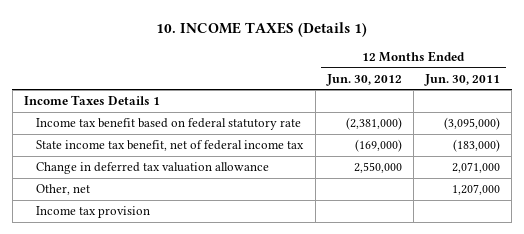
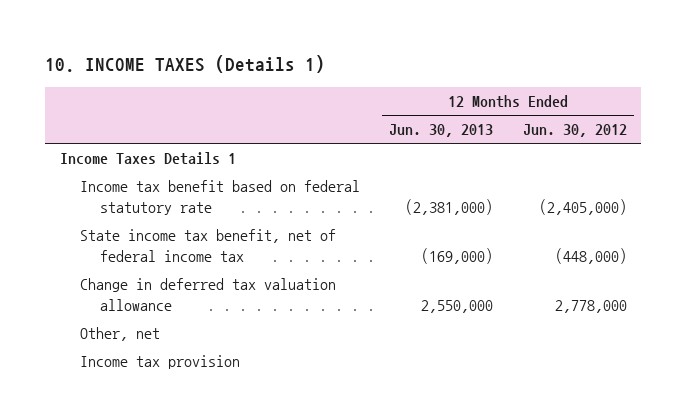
- | 12 Months Ended Jun. 30, 2012 | 12 Months Ended Jun. 30, 2011
+ | 12 Months Ended Jun. 30, 2013 | 12 Months Ended Jun. 30, 2012
- Income tax benefit based on federal statutory rate | (2,381,000) | (3,095,000)
- State income tax benefit, net of federal income tax | (169,000) | (183,000)
- Change in deferred tax valuation allowance | 2,550,000 | 2,071,000
+ Income tax benefit based on federal statutory rate | (2,381,000) | (2,405,000)
+ State income tax benefit, net of federal income tax | (169,000) | (448,000)
+ Change in deferred tax valuation allowance | 2,550,000 | 2,778,000

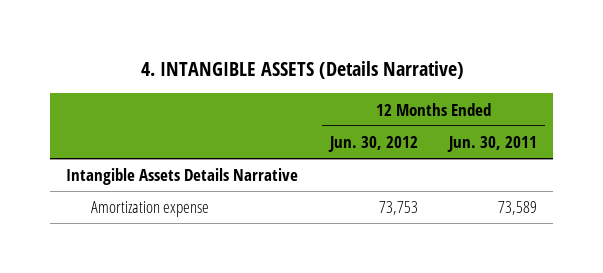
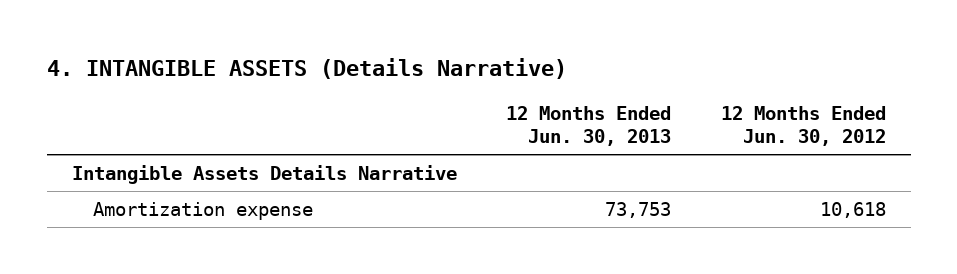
- | 12 Months Ended Jun. 30, 2012 | 12 Months Ended Jun. 30, 2011
+ | 12 Months Ended Jun. 30, 2013 | 12 Months Ended Jun. 30, 2012
- Amortization expense | 73,753 | 73,589
+ Amortization expense | 73,753 | 10,618

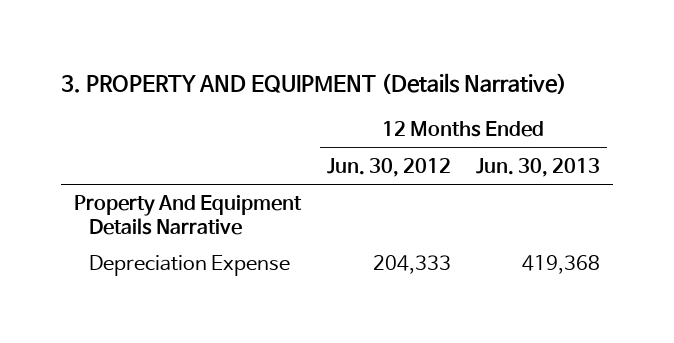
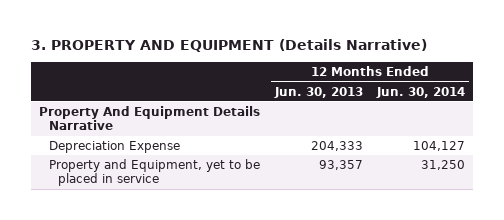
- | 12 Months Ended Jun. 30, 2012 | 12 Months Ended Jun. 30, 2013
+ | 12 Months Ended Jun. 30, 2013 | 12 Months Ended Jun. 30, 2014
- Depreciation Expense | 204,333 | 419,368
+ Depreciation Expense | 204,333 | 104,127
+ Property and Equipment, yet to be placed in service | 93,357 | 31,250

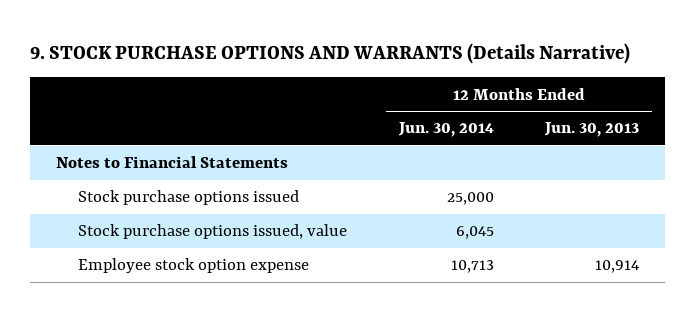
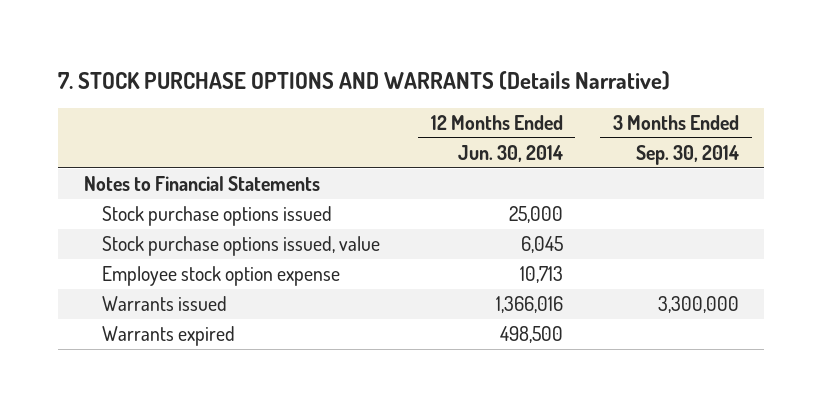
- 9. STOCK PURCHASE OPTIONS AND WARRANTS (Details Narrative)
+ 7. STOCK PURCHASE OPTIONS AND WARRANTS (Details Narrative)
- | 12 Months Ended Jun. 30, 2014 | 12 Months Ended Jun. 30, 2013
+ | 12 Months Ended Jun. 30, 2014 | 3 Months Ended Sep. 30, 2014
+ Warrants issued | 1,366,016 | 3,300,000
+ Warrants expired | 498,500 |

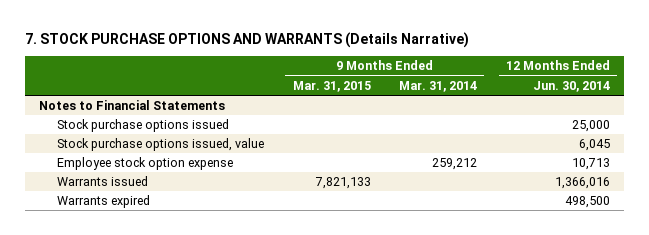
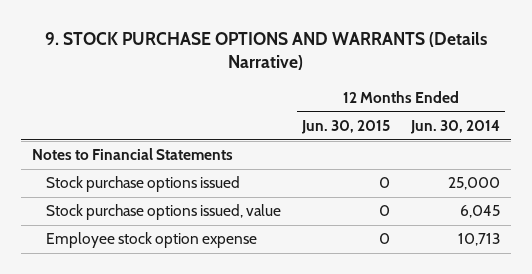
- 7. STOCK PURCHASE OPTIONS AND WARRANTS (Details Narrative)
+ 9. STOCK PURCHASE OPTIONS AND WARRANTS (Details Narrative)
- | 9 Months Ended Mar. 31, 2015 | 9 Months Ended Mar. 31, 2014 | 12 Months Ended Jun. 30, 2014
+ | 12 Months Ended Jun. 30, 2015 | 12 Months Ended Jun. 30, 2014
- Warrants issued | 7,821,133 | | 1,366,016
- Warrants expired | | | 498,500

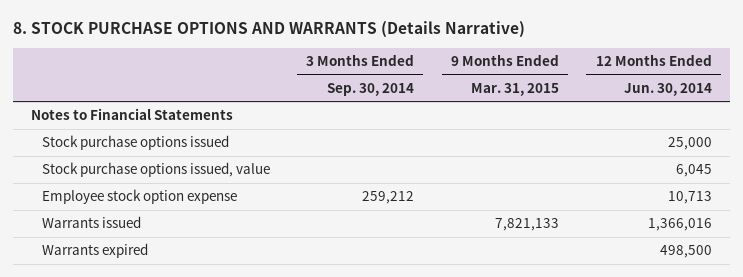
- 9. STOCK PURCHASE OPTIONS AND WARRANTS (Details Narrative)
+ 8. STOCK PURCHASE OPTIONS AND WARRANTS (Details Narrative)
- | 12 Months Ended Jun. 30, 2015 | 12 Months Ended Jun. 30, 2014
+ | 3 Months Ended Sep. 30, 2014 | 9 Months Ended Mar. 31, 2015 | 12 Months Ended Jun. 30, 2014
+ Warrants issued | | 7,821,133 | 1,366,016
+ Warrants expired | | | 498,500

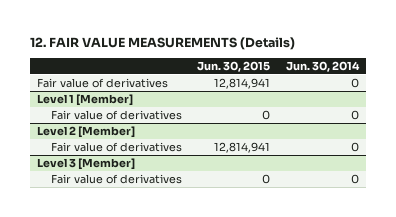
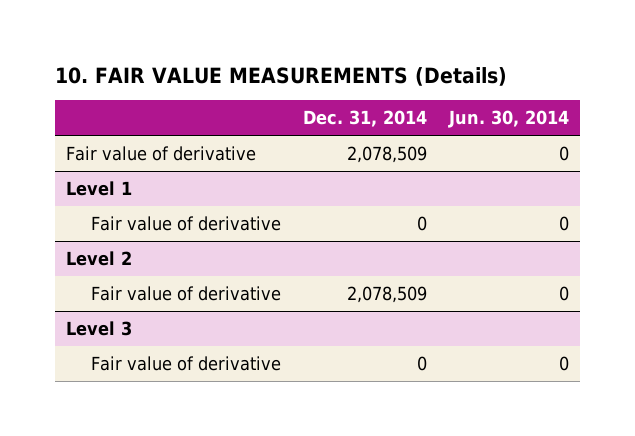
- 12. FAIR VALUE MEASUREMENTS (Details)
+ 10. FAIR VALUE MEASUREMENTS (Details)
- | Jun. 30, 2015 | Jun. 30, 2014
+ | Dec. 31, 2014 | Jun. 30, 2014
- Fair value of derivatives | 12,814,941 | 0
- Level 1 [Member]
- Fair value of derivatives | 0 | 0
- Level 2 [Member]
- Fair value of derivatives | 12,814,941 | 0
- Level 3 [Member]
- Fair value of derivatives | 0 | 0
+ Fair value of derivative | 2,078,509 | 0
+ Level 1
+ Fair value of derivative | 0 | 0
+ Level 2
+ Fair value of derivative | 2,078,509 | 0
+ Level 3
+ Fair value of derivative | 0 | 0

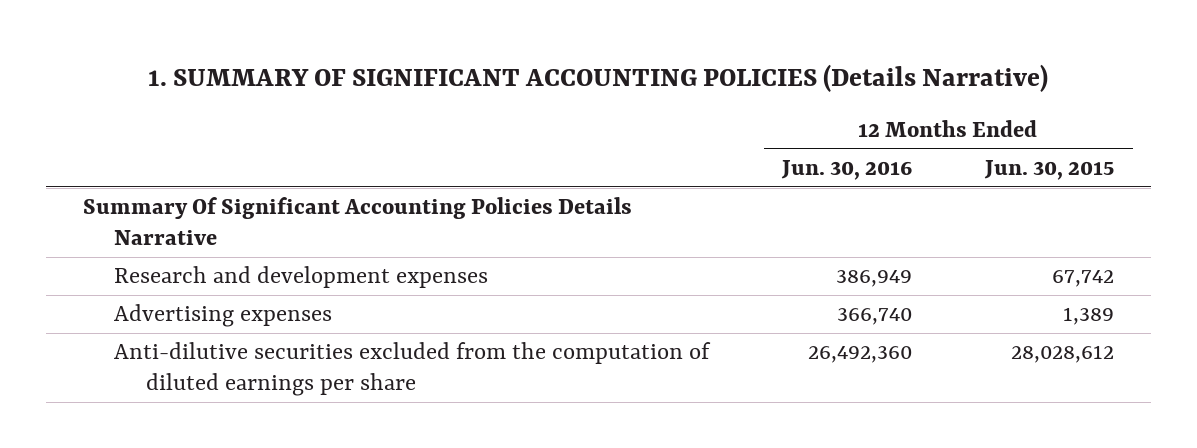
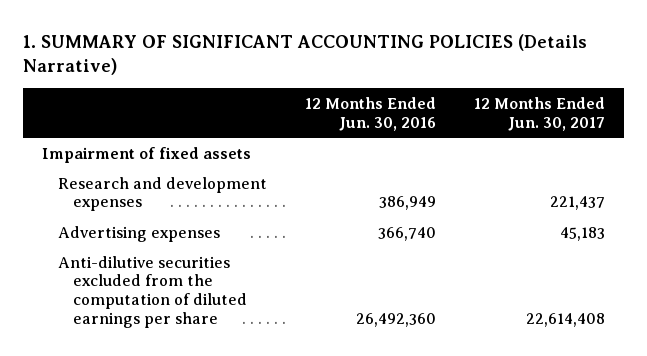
- | 12 Months Ended Jun. 30, 2016 | 12 Months Ended Jun. 30, 2015
+ | 12 Months Ended Jun. 30, 2016 | 12 Months Ended Jun. 30, 2017
- Summary Of Significant Accounting Policies Details Narrative
+ Impairment of fixed assets

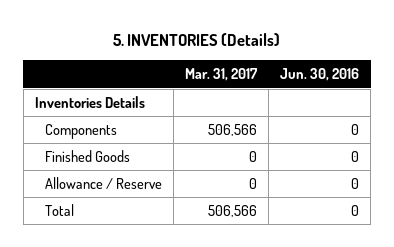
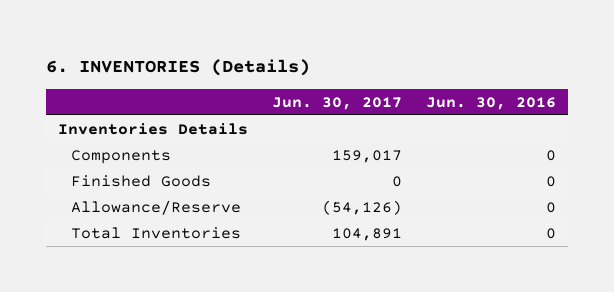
- 5. INVENTORIES (Details)
+ 6. INVENTORIES (Details)
- | Mar. 31, 2017 | Jun. 30, 2016
+ | Jun. 30, 2017 | Jun. 30, 2016
- Allowance / Reserve | 0 | 0
- Total | 506,566 | 0
+ Allowance/Reserve | (54,126) | 0
+ Total Inventories | 104,891 | 0

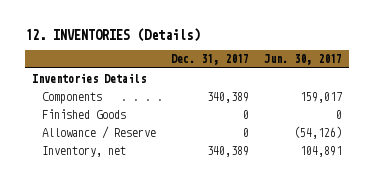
- 6. INVENTORIES (Details)
+ 12. INVENTORIES (Details)
- | Jun. 30, 2017 | Jun. 30, 2016
+ | Dec. 31, 2017 | Jun. 30, 2017
- Allowance/Reserve | (54,126) | 0
- Total Inventories | 104,891 | 0
+ Allowance / Reserve | 0 | (54,126)
+ Inventory, net | 340,389 | 104,891

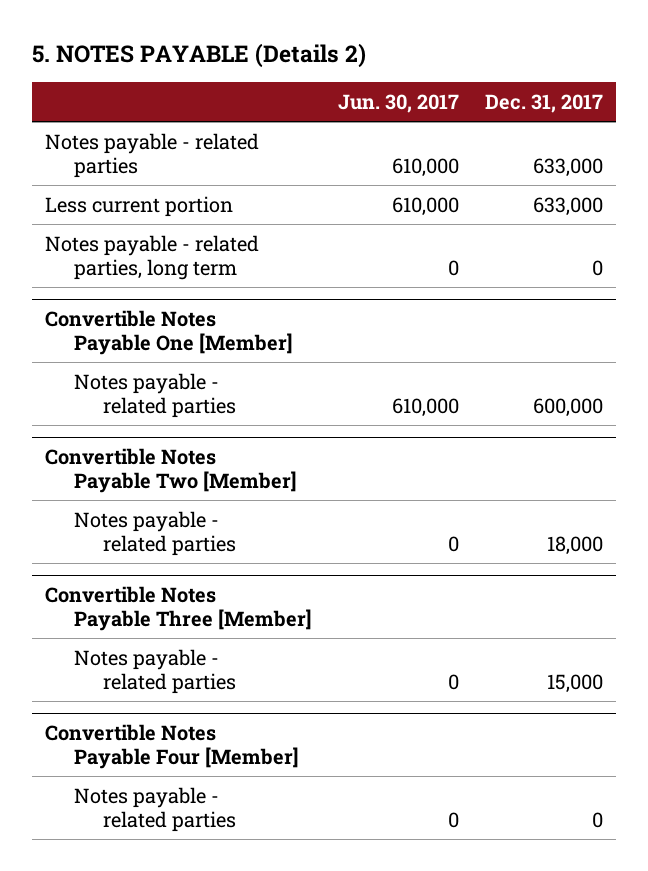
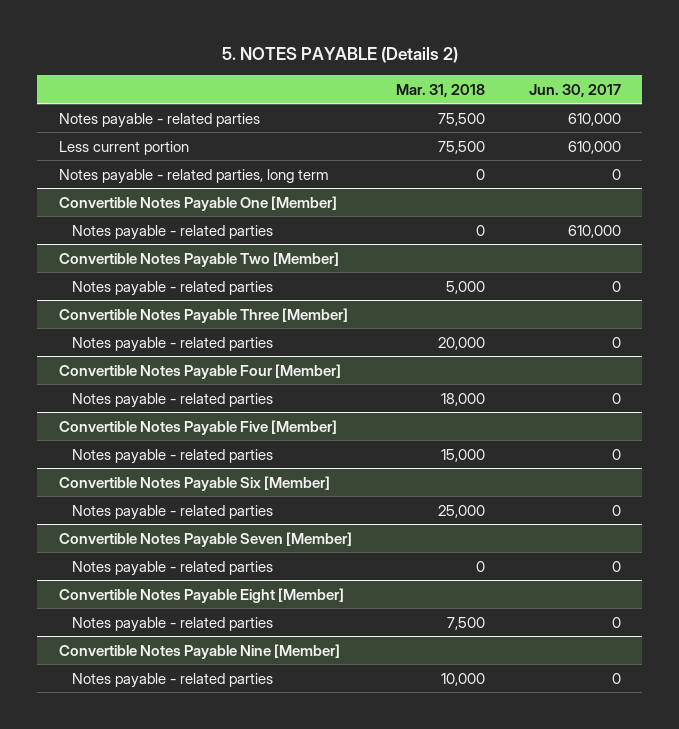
- | Jun. 30, 2017 | Dec. 31, 2017
+ | Mar. 31, 2018 | Jun. 30, 2017
+ Convertible Notes Payable Five [Member]
+ Notes payable - related parties | 15,000 | 0
+ Convertible Notes Payable Six [Member]
+ Notes payable - related parties | 25,000 | 0
+ Convertible Notes Payable Seven [Member]
+ Notes payable - related parties | 0 | 0
+ Convertible Notes Payable Eight [Member]
+ Notes payable - related parties | 7,500 | 0
+ Convertible Notes Payable Nine [Member]
+ Notes payable - related parties | 10,000 | 0

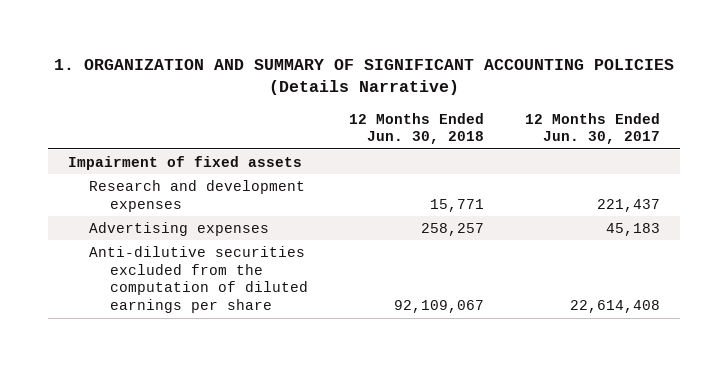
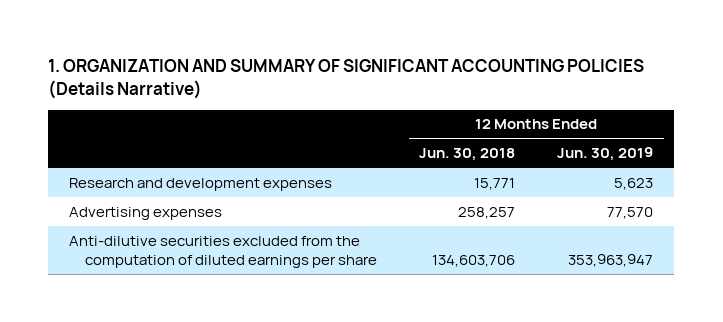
- | 12 Months Ended Jun. 30, 2018 | 12 Months Ended Jun. 30, 2017
+ | 12 Months Ended Jun. 30, 2018 | 12 Months Ended Jun. 30, 2019
- Impairment of fixed assets
- Anti-dilutive securities excluded from the computation of diluted earnings per share | 92,109,067 | 22,614,408
+ Anti-dilutive securities excluded from the computation of diluted earnings per share | 134,603,706 | 353,963,947

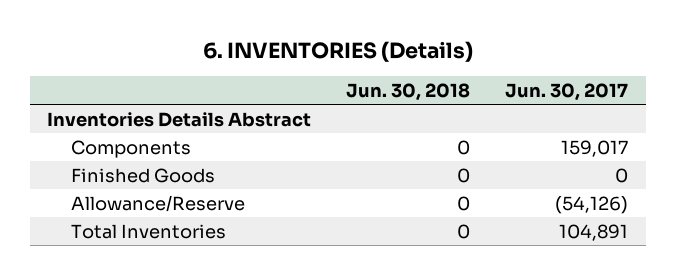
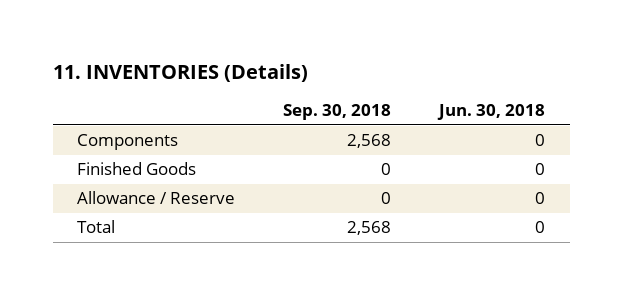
- 6. INVENTORIES (Details)
+ 11. INVENTORIES (Details)
- | Jun. 30, 2018 | Jun. 30, 2017
+ | Sep. 30, 2018 | Jun. 30, 2018
- Inventories Details Abstract
- Allowance/Reserve | 0 | (54,126)
- Total Inventories | 0 | 104,891
+ Allowance / Reserve | 0 | 0
+ Total | 2,568 | 0

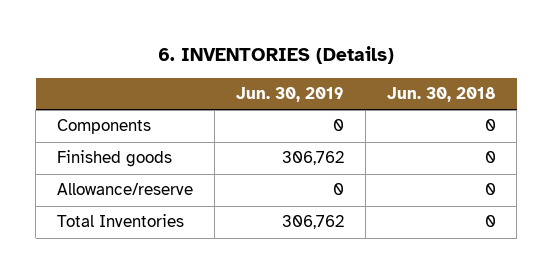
- 11. INVENTORIES (Details)
+ 6. INVENTORIES (Details)
- | Sep. 30, 2018 | Jun. 30, 2018
+ | Jun. 30, 2019 | Jun. 30, 2018
- Finished Goods | 0 | 0
- Allowance / Reserve | 0 | 0
- Total | 2,568 | 0
+ Finished goods | 306,762 | 0
+ Allowance/reserve | 0 | 0
+ Total Inventories | 306,762 | 0

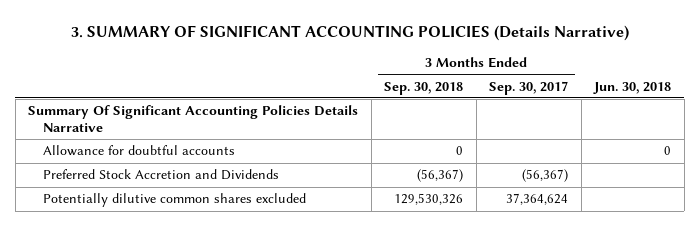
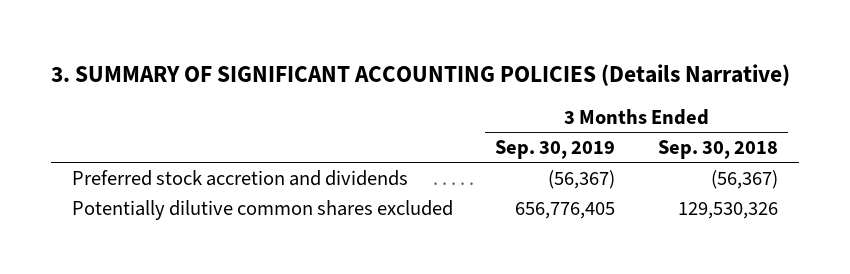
- | 3 Months Ended Sep. 30, 2018 | 3 Months Ended Sep. 30, 2017 | Jun. 30, 2018
+ | 3 Months Ended Sep. 30, 2019 | 3 Months Ended Sep. 30, 2018
- Summary Of Significant Accounting Policies Details Narrative
- Allowance for doubtful accounts | 0 | | 0
- Preferred Stock Accretion and Dividends | (56,367) | (56,367) |
+ Preferred stock accretion and dividends | (56,367) | (56,367)

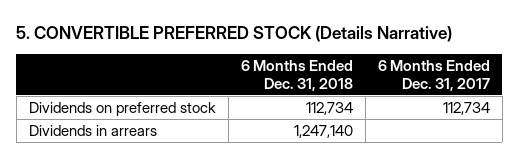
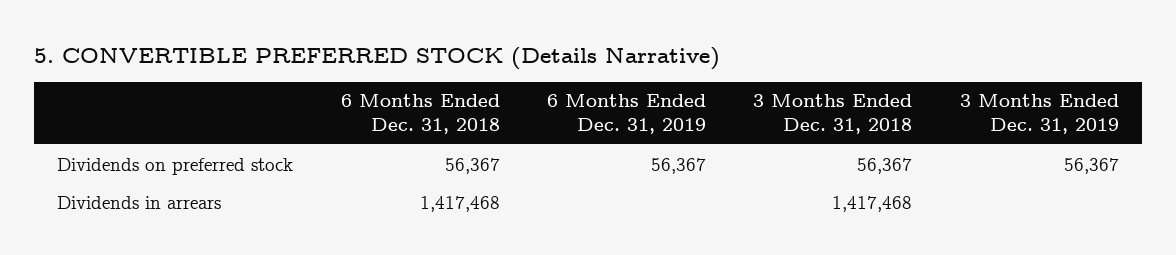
- | 6 Months Ended Dec. 31, 2018 | 6 Months Ended Dec. 31, 2017
+ | 6 Months Ended Dec. 31, 2018 | 6 Months Ended Dec. 31, 2019 | 3 Months Ended Dec. 31, 2018 | 3 Months Ended Dec. 31, 2019
- Dividends on preferred stock | 112,734 | 112,734
- Dividends in arrears | 1,247,140 |
+ Dividends on preferred stock | 56,367 | 56,367 | 56,367 | 56,367
+ Dividends in arrears | 1,417,468 | | 1,417,468 |

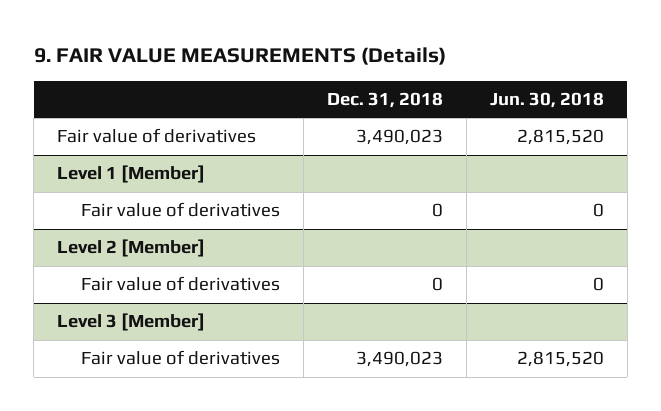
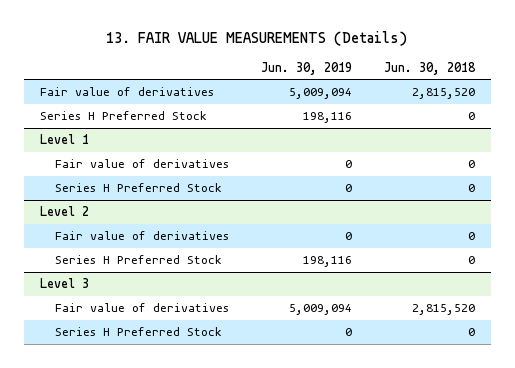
- 9. FAIR VALUE MEASUREMENTS (Details)
+ 13. FAIR VALUE MEASUREMENTS (Details)
- | Dec. 31, 2018 | Jun. 30, 2018
+ | Jun. 30, 2019 | Jun. 30, 2018
- Level 1 [Member]
+ Series H Preferred Stock | 198,116 | 0
+ Level 1
- Level 2 [Member]
+ Series H Preferred Stock | 0 | 0
+ Level 2
- Level 3 [Member]
+ Series H Preferred Stock | 198,116 | 0
+ Level 3
+ Series H Preferred Stock | 0 | 0

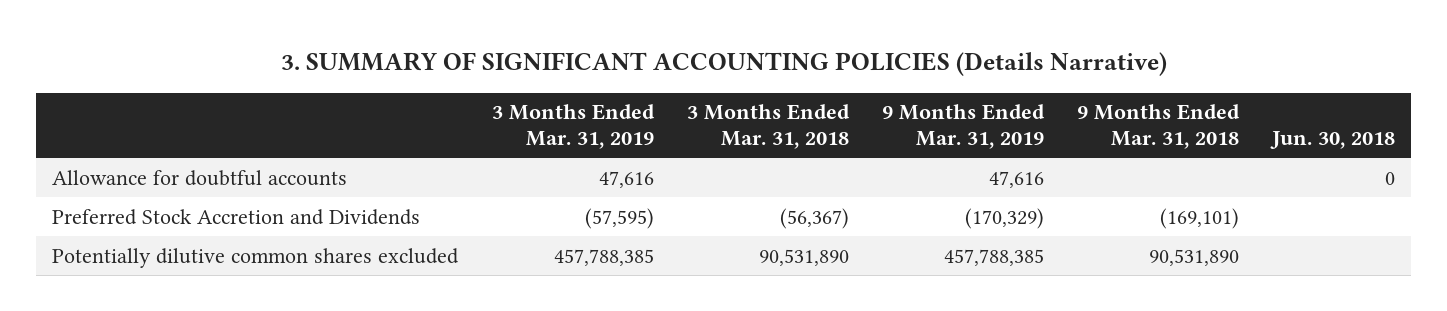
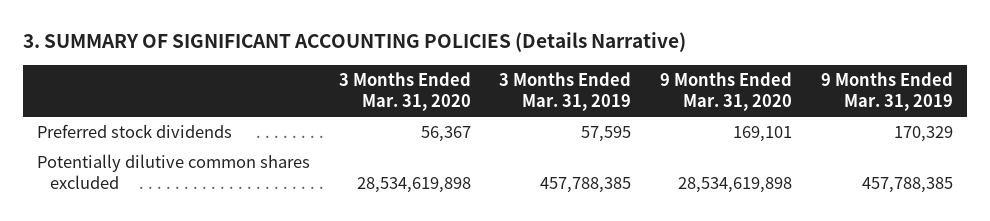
- | 3 Months Ended Mar. 31, 2019 | 3 Months Ended Mar. 31, 2018 | 9 Months Ended Mar. 31, 2019 | 9 Months Ended Mar. 31, 2018 | Jun. 30, 2018
+ | 3 Months Ended Mar. 31, 2020 | 3 Months Ended Mar. 31, 2019 | 9 Months Ended Mar. 31, 2020 | 9 Months Ended Mar. 31, 2019
- Allowance for doubtful accounts | 47,616 | | 47,616 | | 0
- Preferred Stock Accretion and Dividends | (57,595) | (56,367) | (170,329) | (169,101) |
+ Preferred stock dividends | 56,367 | 57,595 | 169,101 | 170,329

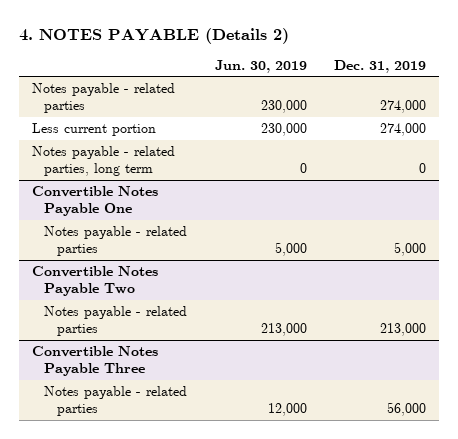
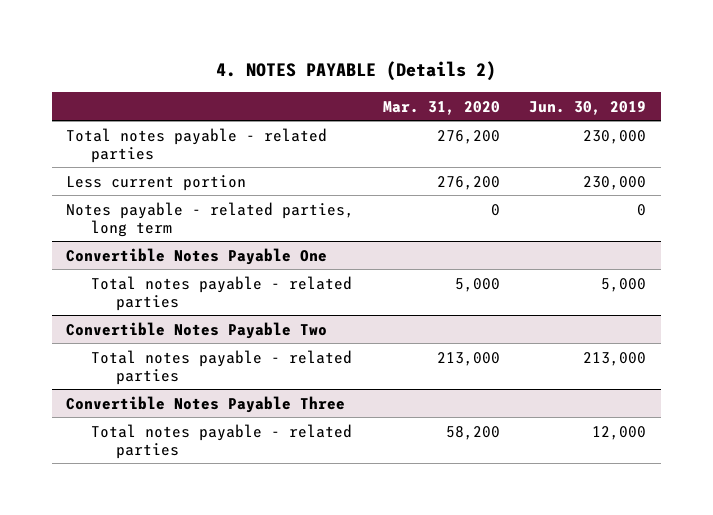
- | Jun. 30, 2019 | Dec. 31, 2019
+ | Mar. 31, 2020 | Jun. 30, 2019
- Notes payable - related parties | 230,000 | 274,000
+ Total notes payable - related parties | 276,200 | 230,000
@ Convertible Notes Payable One
- Notes payable - related parties | 5,000 | 5,000
+ Total notes payable - related parties | 5,000 | 5,000
@ Convertible Notes Payable Two
- Notes payable - related parties | 213,000 | 213,000
+ Total notes payable - related parties | 213,000 | 213,000
@ Convertible Notes Payable Three
- Notes payable - related parties | 12,000 | 56,000
+ Total notes payable - related parties | 58,200 | 12,000

